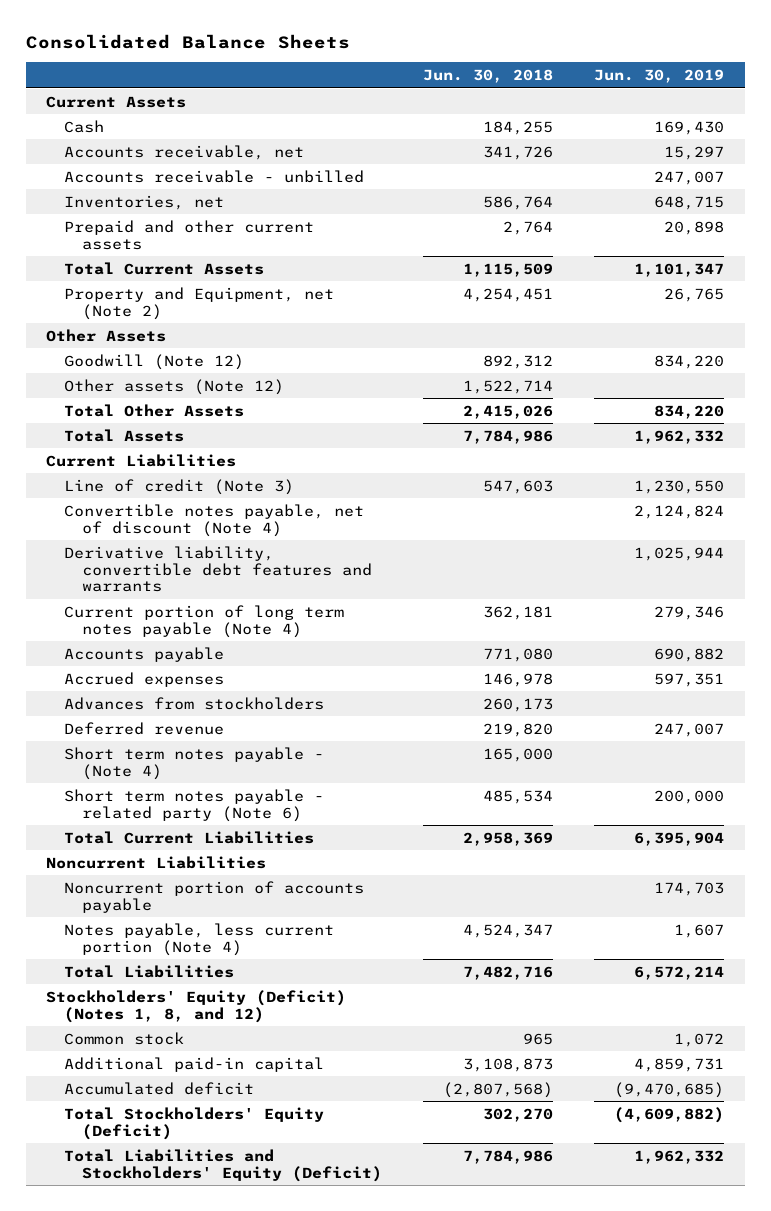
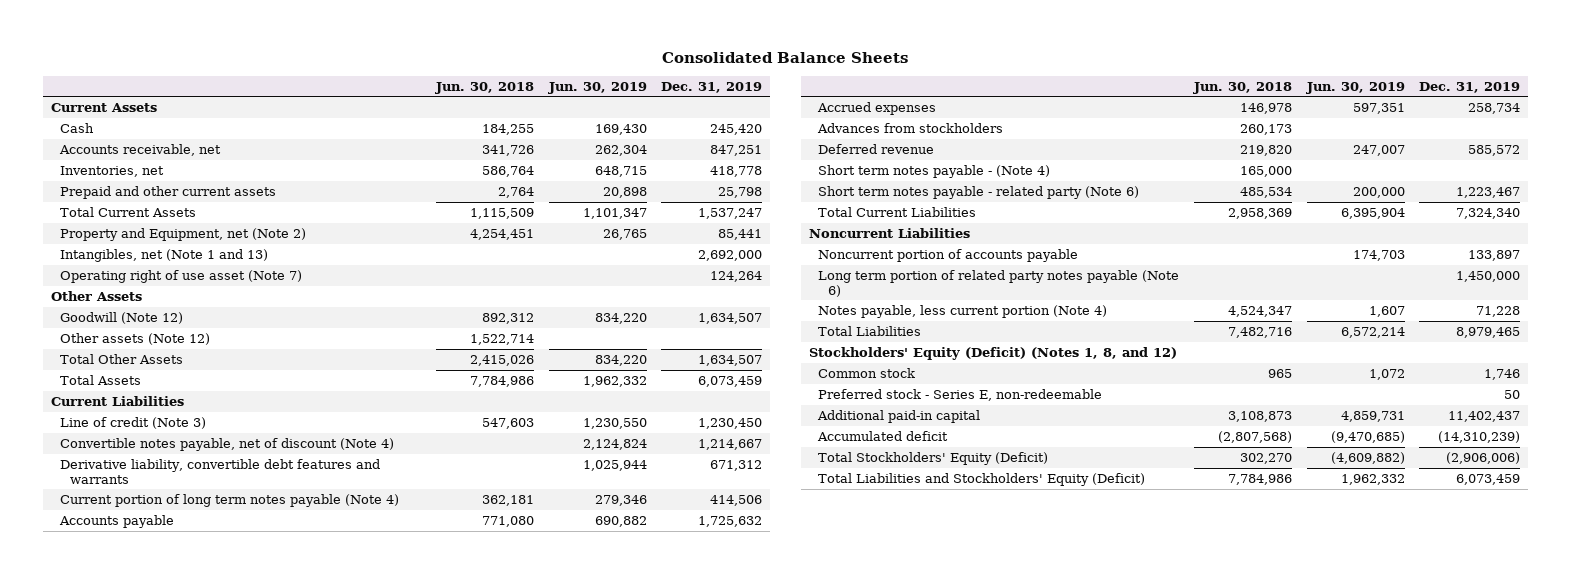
- | Jun. 30, 2018 | Jun. 30, 2019
+ | Jun. 30, 2018 | Jun. 30, 2019 | Dec. 31, 2019
- Accounts receivable, net | 341,726 | 15,297
- Accounts receivable - unbilled | | 247,007
+ Accounts receivable, net | 341,726 | 262,304 | 847,251
+ Intangibles, net (Note 1 and 13) | | | 2,692,000
+ Operating right of use asset (Note 7) | | | 124,264
+ Long term portion of related party notes payable (Note 6) | | | 1,450,000
+ Preferred stock - Series E, non-redeemable | | | 50

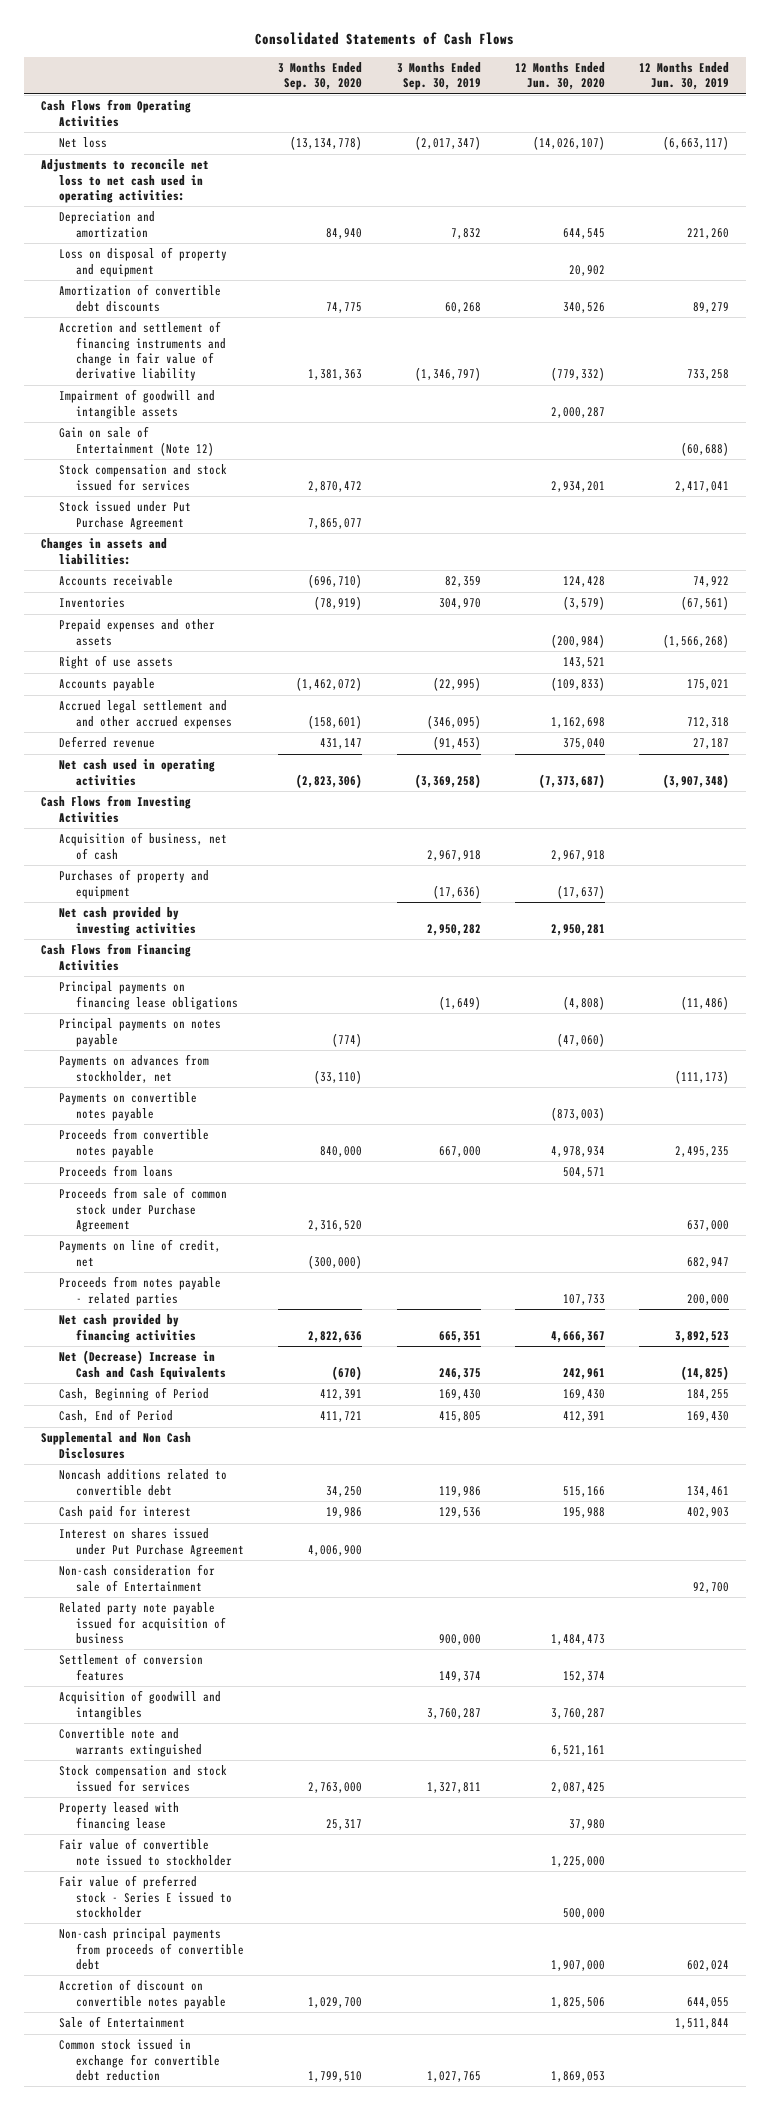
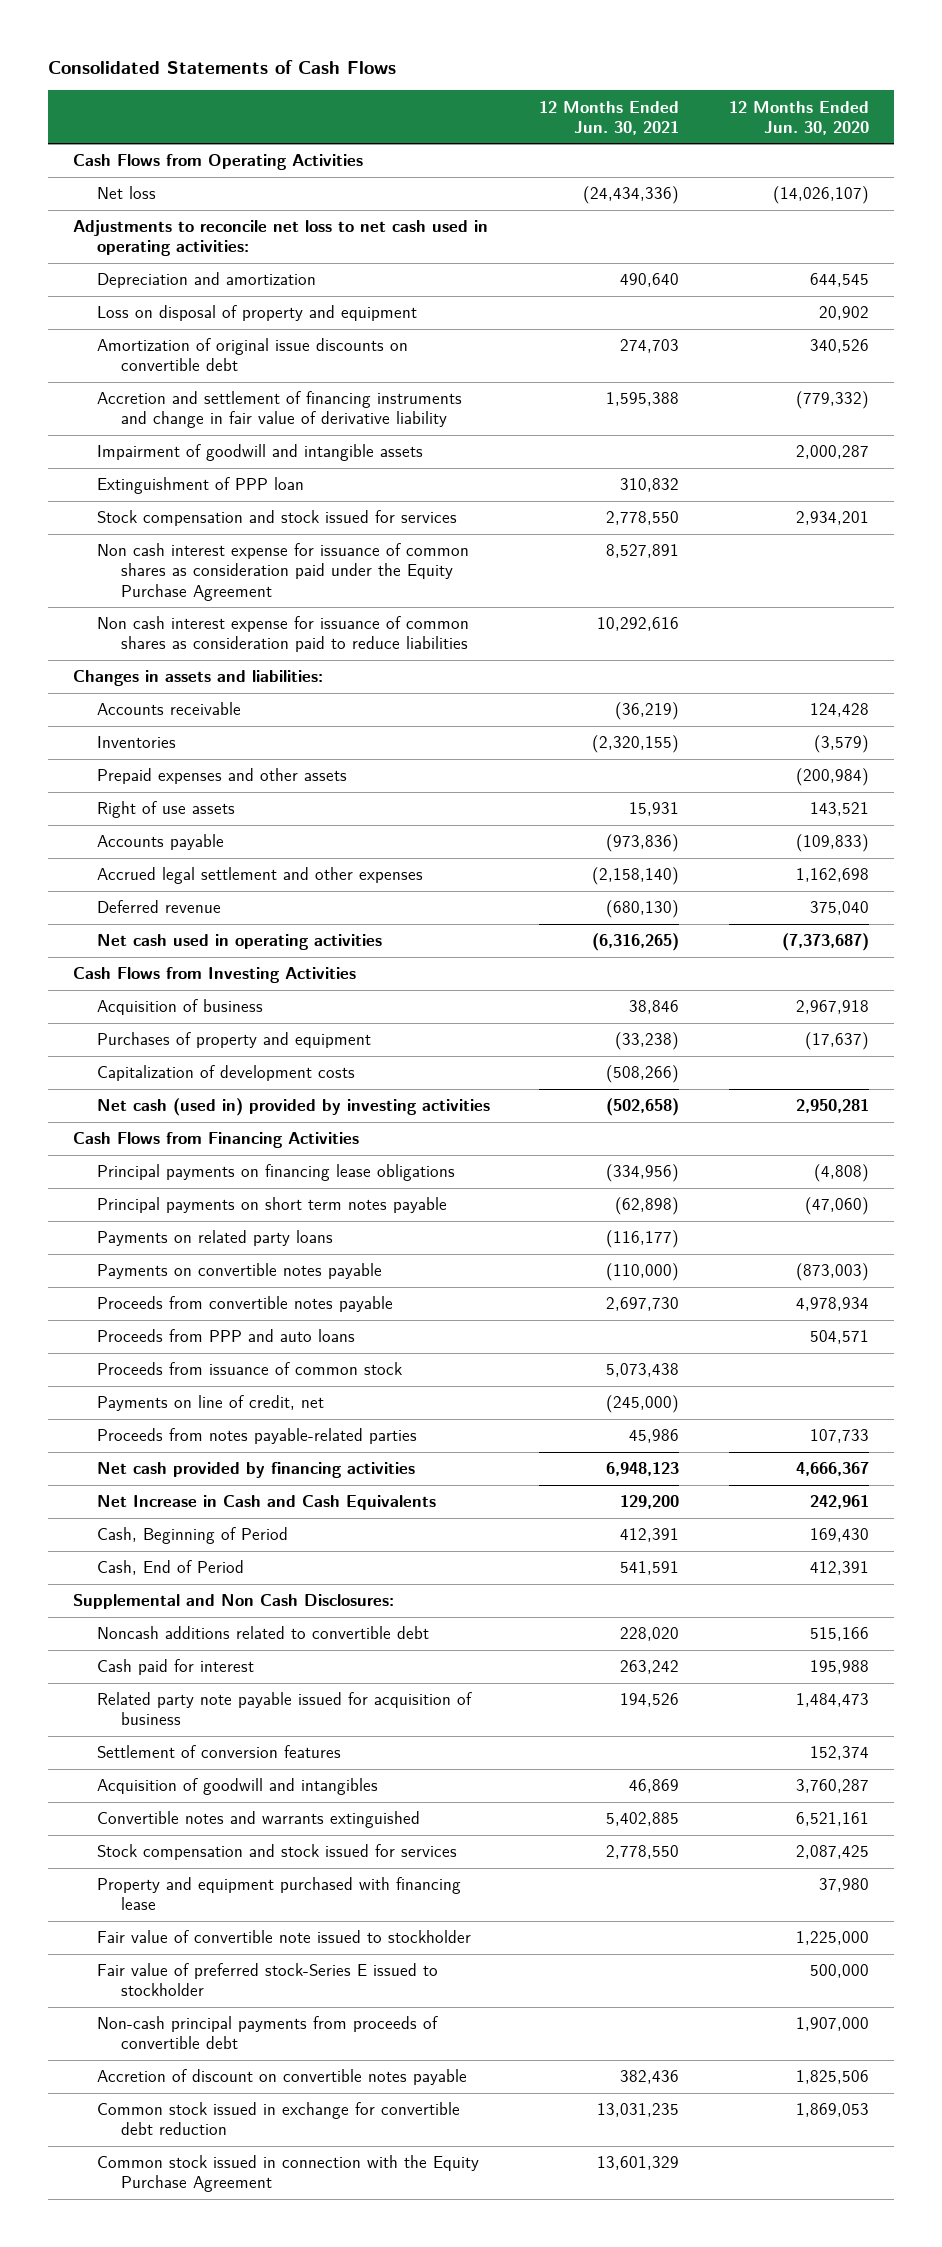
- | 3 Months Ended Sep. 30, 2020 | 3 Months Ended Sep. 30, 2019 | 12 Months Ended Jun. 30, 2020 | 12 Months Ended Jun. 30, 2019
+ | 12 Months Ended Jun. 30, 2021 | 12 Months Ended Jun. 30, 2020
- Amortization of convertible debt discounts | 74,775 | 60,268 | 340,526 | 89,279
+ Amortization of original issue discounts on convertible debt | 274,703 | 340,526
- Gain on sale of Entertainment (Note 12) | | | | (60,688)
+ Extinguishment of PPP loan | 310,832 |
- Stock issued under Put Purchase Agreement | 7,865,077 | | |
+ Non cash interest expense for issuance of common shares as consideration paid under the Equity Purchase Agreement | 8,527,891 |
+ Non cash interest expense for issuance of common shares as consideration paid to reduce liabilities | 10,292,616 |
- Accrued legal settlement and and other accrued expenses | (158,601) | (346,095) | 1,162,698 | 712,318
+ Accrued legal settlement and other expenses | (2,158,140) | 1,162,698
- Acquisition of business, net of cash | | 2,967,918 | 2,967,918 |
+ Acquisition of business | 38,846 | 2,967,918
- Net cash provided by investing activities | | 2,950,282 | 2,950,281 |
+ Capitalization of development costs | (508,266) |
+ Net cash (used in) provided by investing activities | (502,658) | 2,950,281
- Principal payments on notes payable | (774) | | (47,060) |
- Payments on advances from stockholder, net | (33,110) | | | (111,173)
+ Principal payments on short term notes payable | (62,898) | (47,060)
+ Payments on related party loans | (116,177) |
- Proceeds from loans | | | 504,571 |
- Proceeds from sale of common stock under Purchase Agreement | 2,316,520 | | | 637,000
+ Proceeds from PPP and auto loans | | 504,571
+ Proceeds from issuance of common stock | 5,073,438 |
- Proceeds from notes payable - related parties | | | 107,733 | 200,000
+ Proceeds from notes payable-related parties | 45,986 | 107,733
- Net (Decrease) Increase in Cash and Cash Equivalents | (670) | 246,375 | 242,961 | (14,825)
+ Net Increase in Cash and Cash Equivalents | 129,200 | 242,961
- Supplemental and Non Cash Disclosures
+ Supplemental and Non Cash Disclosures:
- Interest on shares issued under Put Purchase Agreement | 4,006,900 | | |
- Non-cash consideration for sale of Entertainment | | | | 92,700
- Convertible note and warrants extinguished | | | 6,521,161 |
+ Convertible notes and warrants extinguished | 5,402,885 | 6,521,161
- Property leased with financing lease | 25,317 | | 37,980 |
+ Property and equipment purchased with financing lease | | 37,980
- Fair value of preferred stock - Series E issued to stockholder | | | 500,000 |
+ Fair value of preferred stock-Series E issued to stockholder | | 500,000
- Sale of Entertainment | | | | 1,511,844
+ Common stock issued in connection with the Equity Purchase Agreement | 13,601,329 |

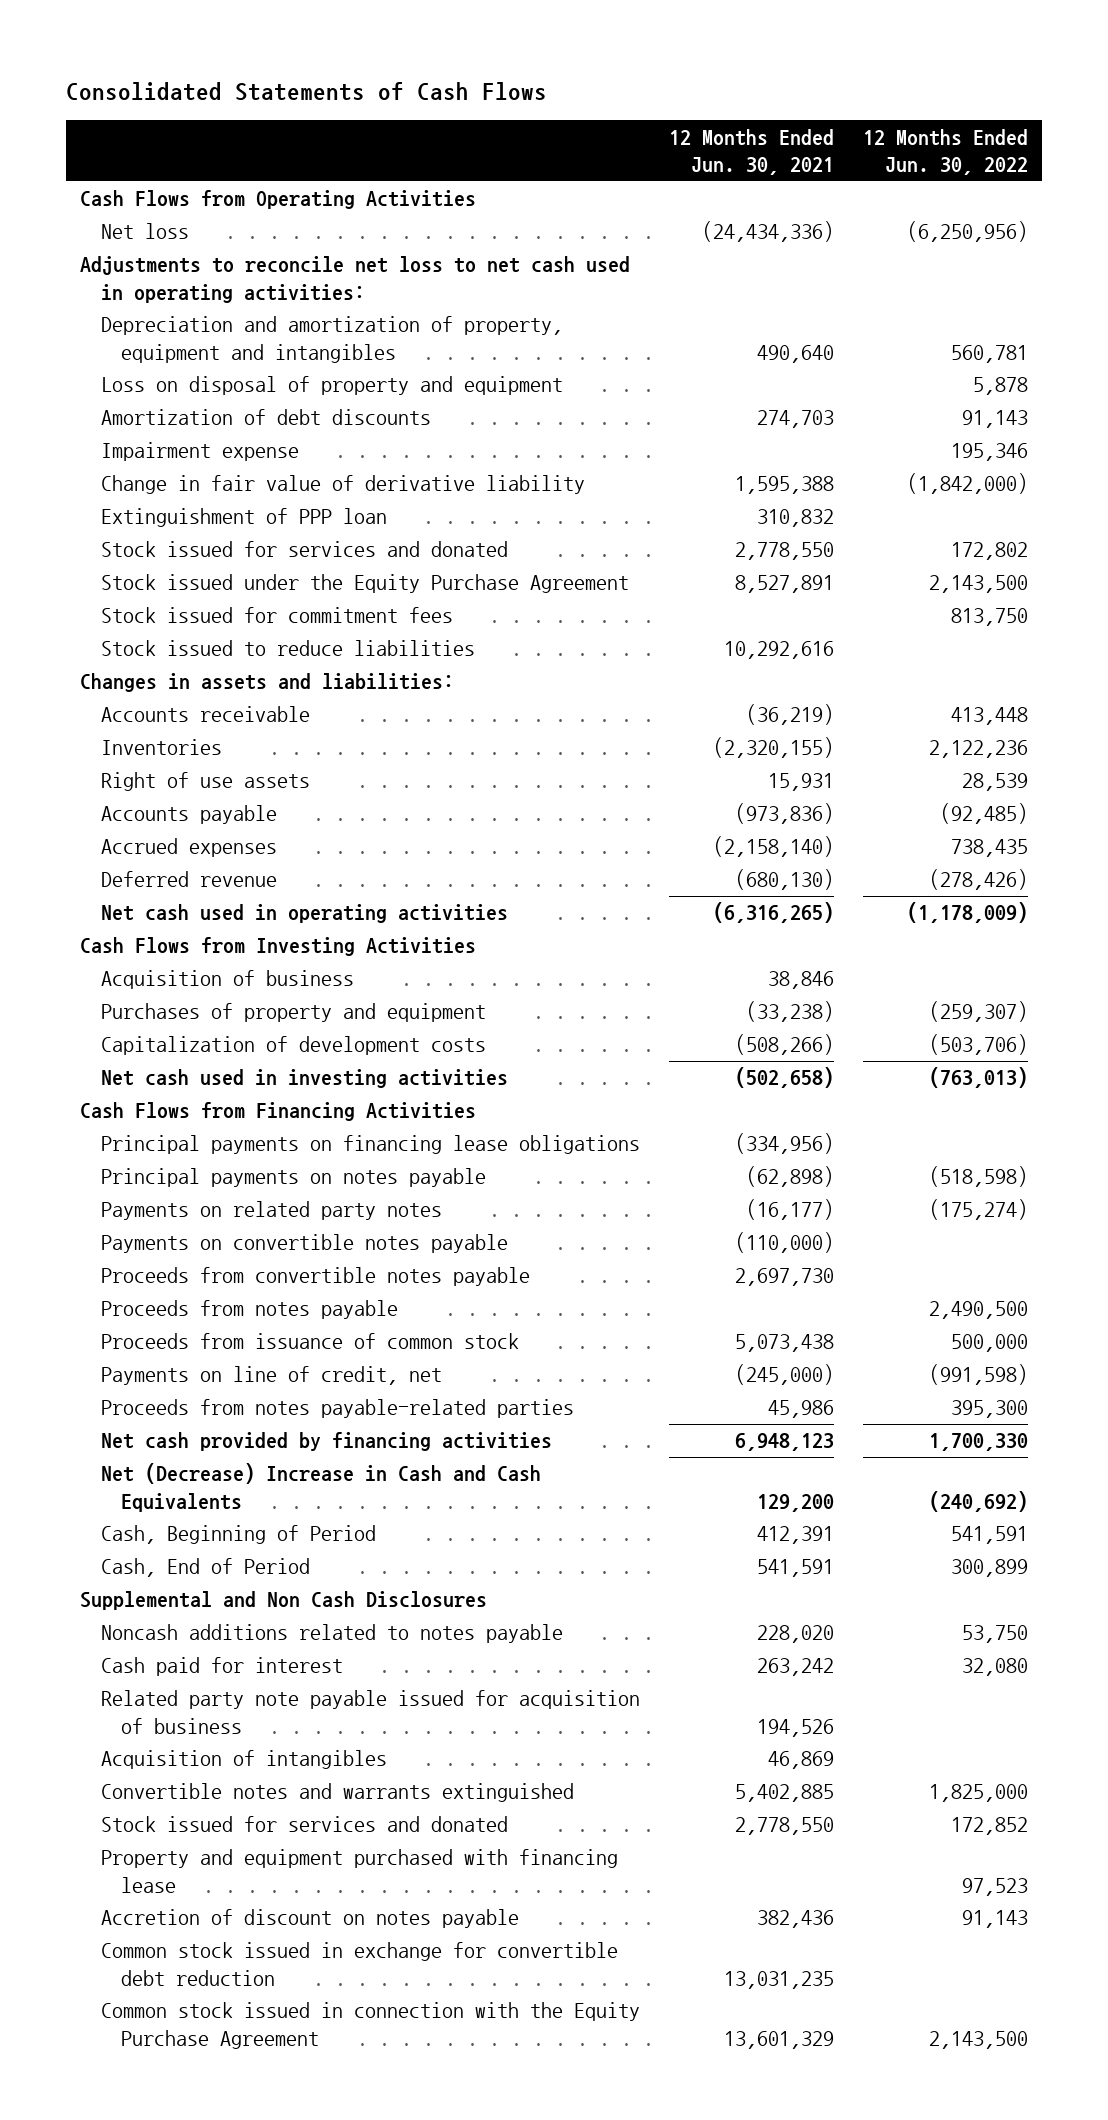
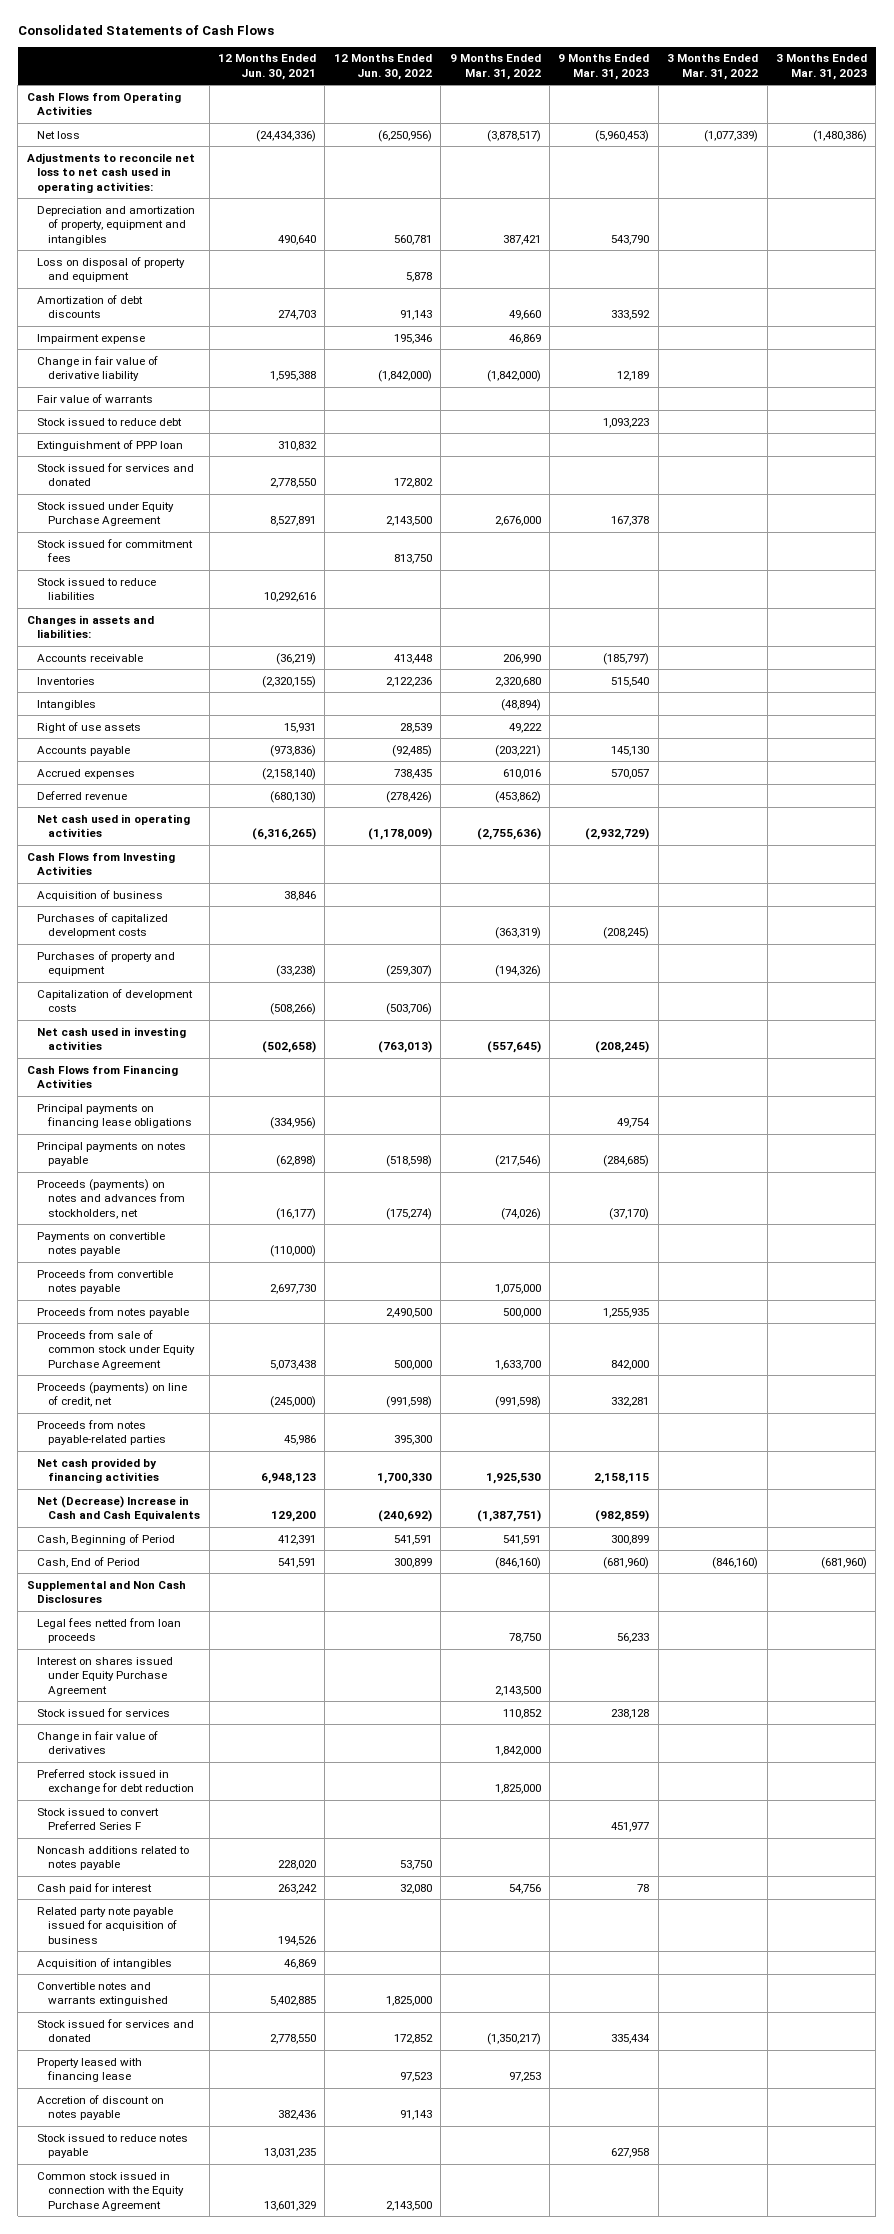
- | 12 Months Ended Jun. 30, 2021 | 12 Months Ended Jun. 30, 2022
+ | 12 Months Ended Jun. 30, 2021 | 12 Months Ended Jun. 30, 2022 | 9 Months Ended Mar. 31, 2022 | 9 Months Ended Mar. 31, 2023 | 3 Months Ended Mar. 31, 2022 | 3 Months Ended Mar. 31, 2023
+ Fair value of warrants
+ Stock issued to reduce debt | | | | 1,093,223 | |
- Stock issued under the Equity Purchase Agreement | 8,527,891 | 2,143,500
+ Stock issued under Equity Purchase Agreement | 8,527,891 | 2,143,500 | 2,676,000 | 167,378 | |
+ Intangibles | | | (48,894) | | |
+ Purchases of capitalized development costs | | | (363,319) | (208,245) | |
- Payments on related party notes | (16,177) | (175,274)
+ Proceeds (payments) on notes and advances from stockholders, net | (16,177) | (175,274) | (74,026) | (37,170) | |
- Proceeds from issuance of common stock | 5,073,438 | 500,000
- Payments on line of credit, net | (245,000) | (991,598)
+ Proceeds from sale of common stock under Equity Purchase Agreement | 5,073,438 | 500,000 | 1,633,700 | 842,000 | |
+ Proceeds (payments) on line of credit, net | (245,000) | (991,598) | (991,598) | 332,281 | |
+ Legal fees netted from loan proceeds | | | 78,750 | 56,233 | |
+ Interest on shares issued under Equity Purchase Agreement | | | 2,143,500 | | |
+ Stock issued for services | | | 110,852 | 238,128 | |
+ Change in fair value of derivatives | | | 1,842,000 | | |
+ Preferred stock issued in exchange for debt reduction | | | 1,825,000 | | |
+ Stock issued to convert Preferred Series F | | | | 451,977 | |
- Property and equipment purchased with financing lease | | 97,523
+ Property leased with financing lease | | 97,523 | 97,253 | | |
- Common stock issued in exchange for convertible debt reduction | 13,031,235 |
+ Stock issued to reduce notes payable | 13,031,235 | | | 627,958 | |

